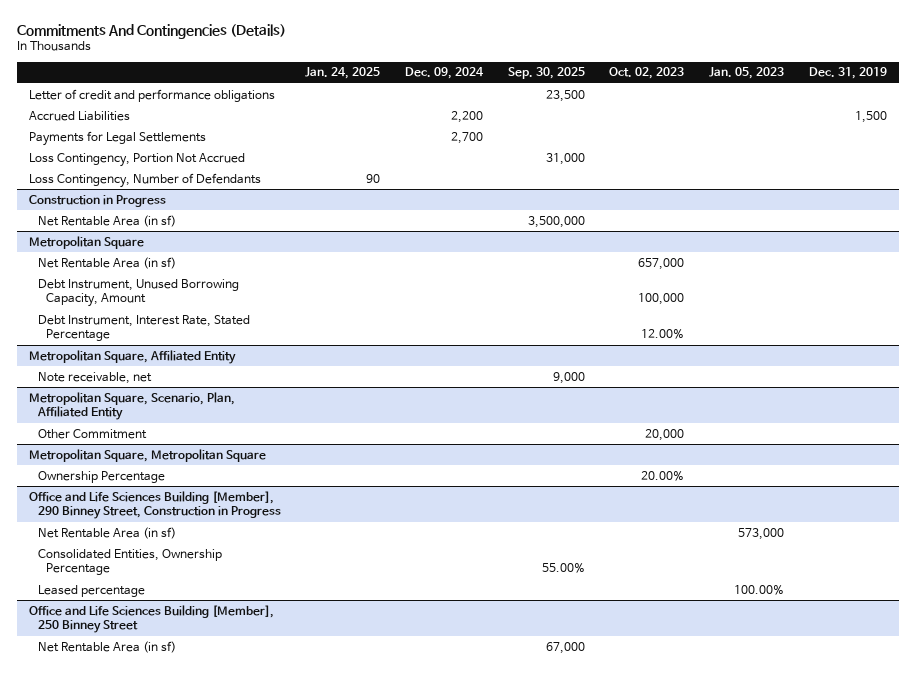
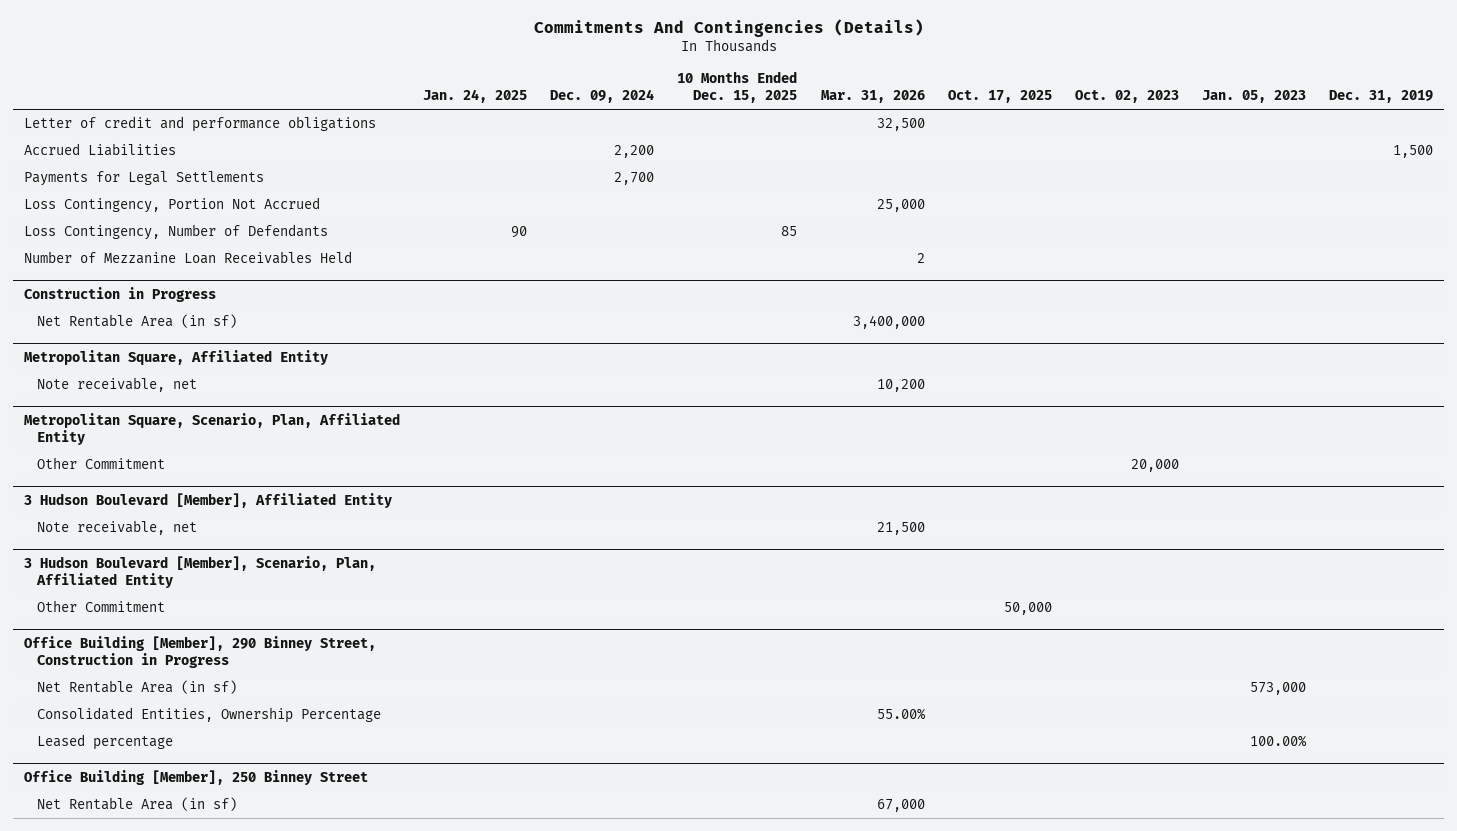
- | Jan. 24, 2025 | Dec. 09, 2024 | Sep. 30, 2025 | Oct. 02, 2023 | Jan. 05, 2023 | Dec. 31, 2019
+ | Jan. 24, 2025 | Dec. 09, 2024 | 10 Months Ended Dec. 15, 2025 | Mar. 31, 2026 | Oct. 17, 2025 | Oct. 02, 2023 | Jan. 05, 2023 | Dec. 31, 2019
+ Number of Mezzanine Loan Receivables Held | | | | 2 | | | |
- Metropolitan Square
- Net Rentable Area (in sf) | | | | 657,000 | |
- Debt Instrument, Unused Borrowing Capacity, Amount | | | | 100,000 | |
- Debt Instrument, Interest Rate, Stated Percentage | | | | 12.00% | |
- Metropolitan Square, Metropolitan Square
- Ownership Percentage | | | | 20.00% | |
- Office and Life Sciences Building [Member], 290 Binney Street, Construction in Progress
+ 3 Hudson Boulevard [Member], Affiliated Entity
+ Note receivable, net | | | | 21,500 | | | |
+ 3 Hudson Boulevard [Member], Scenario, Plan, Affiliated Entity
+ Other Commitment | | | | | 50,000 | | |
+ Office Building [Member], 290 Binney Street, Construction in Progress
- Office and Life Sciences Building [Member], 250 Binney Street
+ Office Building [Member], 250 Binney Street

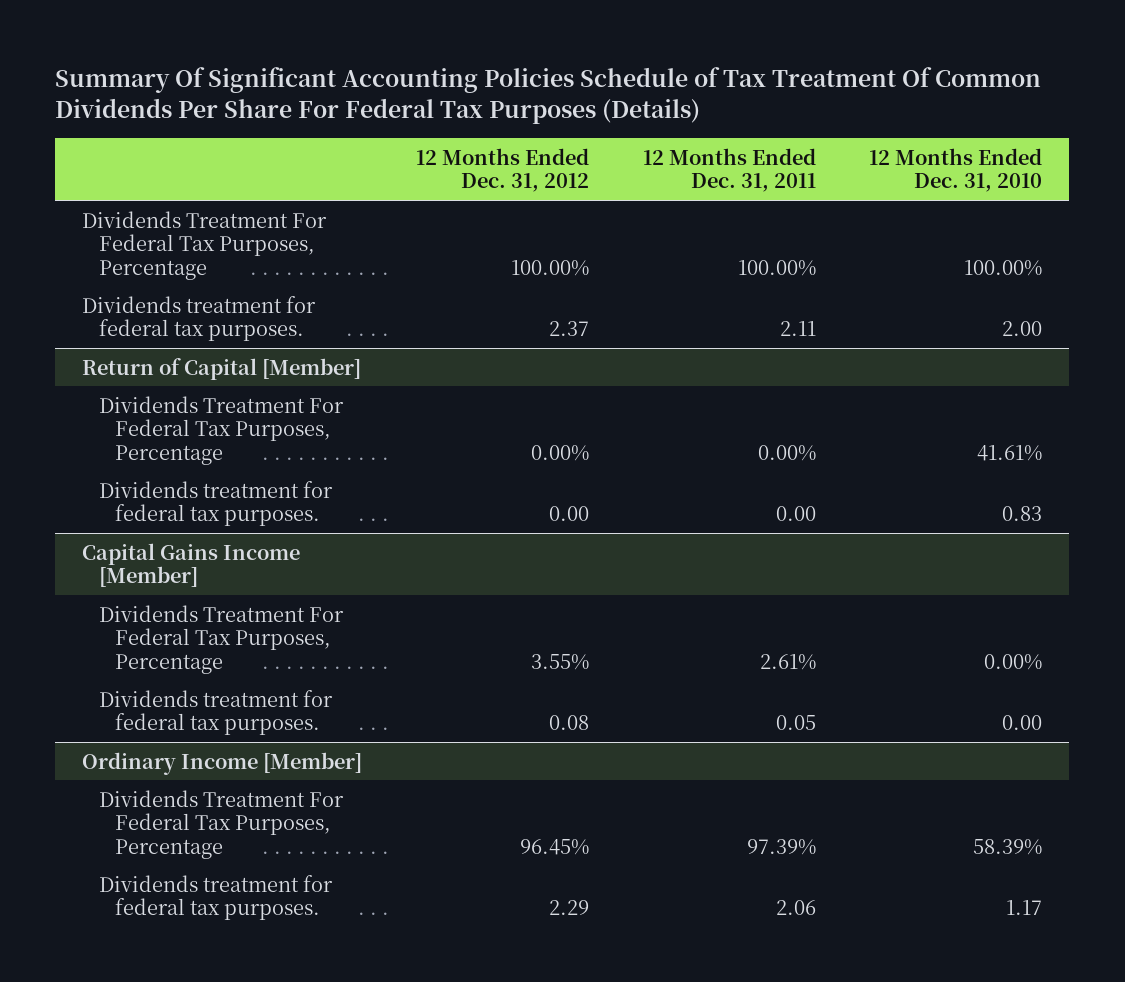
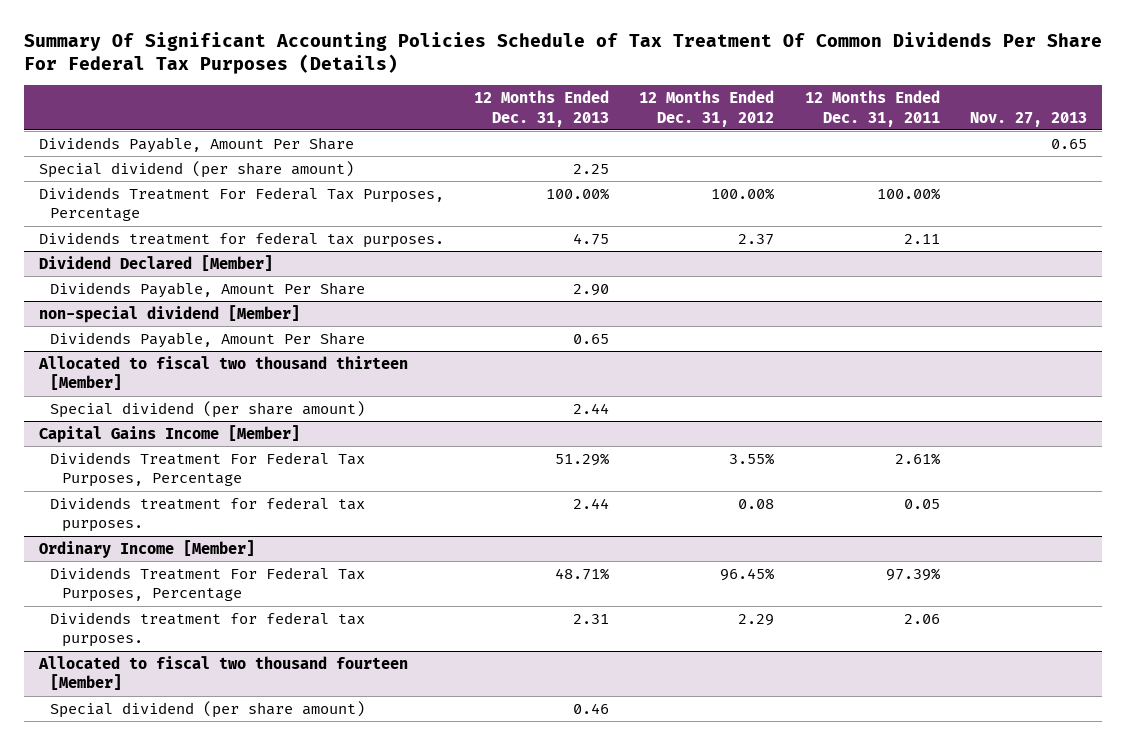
- | 12 Months Ended Dec. 31, 2012 | 12 Months Ended Dec. 31, 2011 | 12 Months Ended Dec. 31, 2010
+ | 12 Months Ended Dec. 31, 2013 | 12 Months Ended Dec. 31, 2012 | 12 Months Ended Dec. 31, 2011 | Nov. 27, 2013
+ Dividends Payable, Amount Per Share | | | | 0.65
+ Special dividend (per share amount) | 2.25 | | |
- Return of Capital [Member]
- Dividends Treatment For Federal Tax Purposes, Percentage | 0.00% | 0.00% | 41.61%
- Dividends treatment for federal tax purposes. | 0.00 | 0.00 | 0.83
+ Dividend Declared [Member]
+ Dividends Payable, Amount Per Share | 2.90 | | |
+ non-special dividend [Member]
+ Dividends Payable, Amount Per Share | 0.65 | | |
+ Allocated to fiscal two thousand thirteen [Member]
+ Special dividend (per share amount) | 2.44 | | |
+ Allocated to fiscal two thousand fourteen [Member]
+ Special dividend (per share amount) | 0.46 | | |

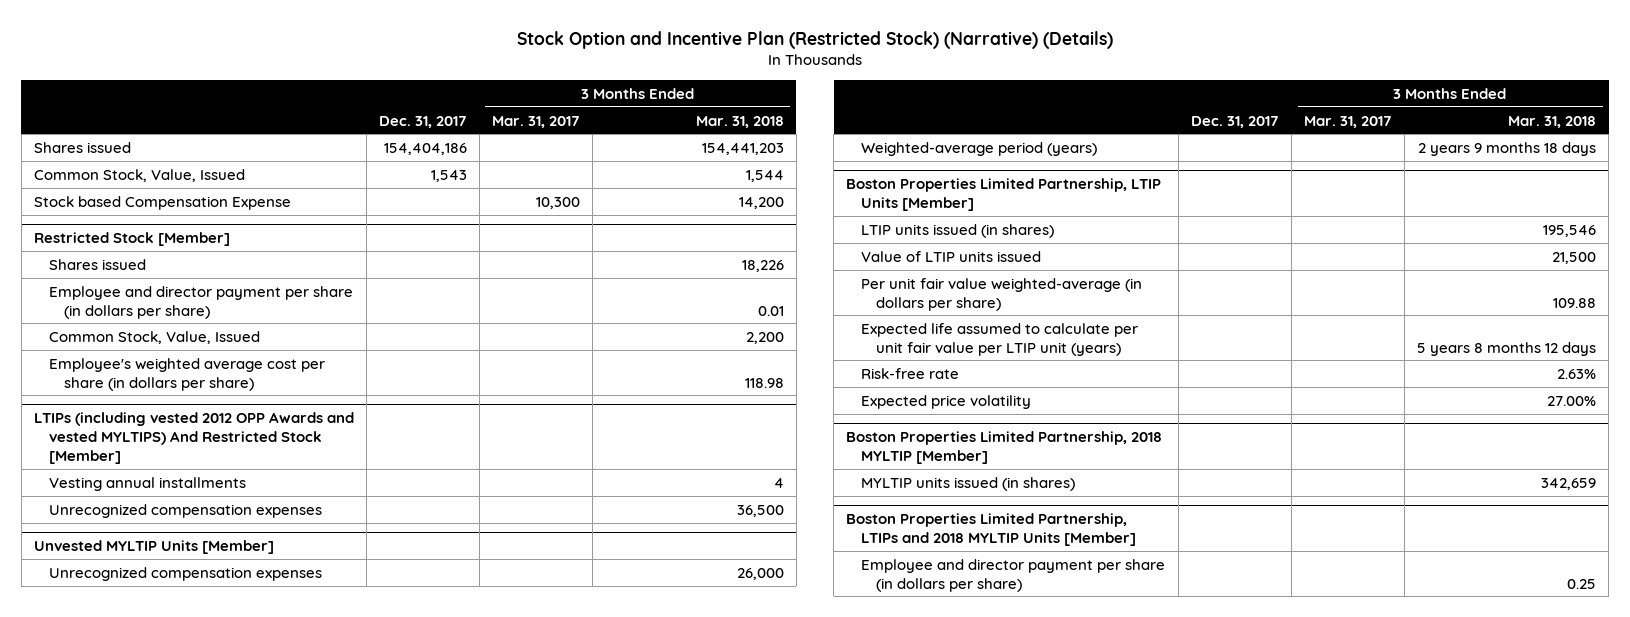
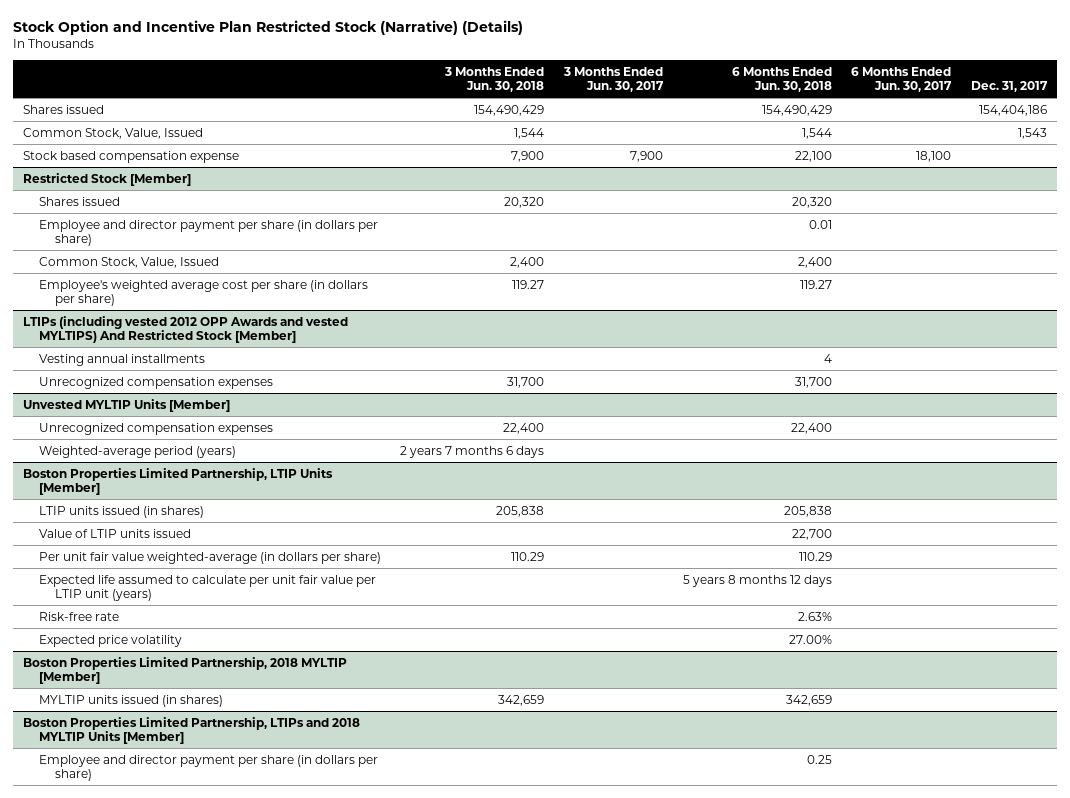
- Stock Option and Incentive Plan (Restricted Stock) (Narrative) (Details)
+ Stock Option and Incentive Plan Restricted Stock (Narrative) (Details)
- | Dec. 31, 2017 | 3 Months Ended Mar. 31, 2017 | 3 Months Ended Mar. 31, 2018
+ | 3 Months Ended Jun. 30, 2018 | 3 Months Ended Jun. 30, 2017 | 6 Months Ended Jun. 30, 2018 | 6 Months Ended Jun. 30, 2017 | Dec. 31, 2017
- Stock based Compensation Expense | | 10,300 | 14,200
+ Stock based compensation expense | 7,900 | 7,900 | 22,100 | 18,100 |

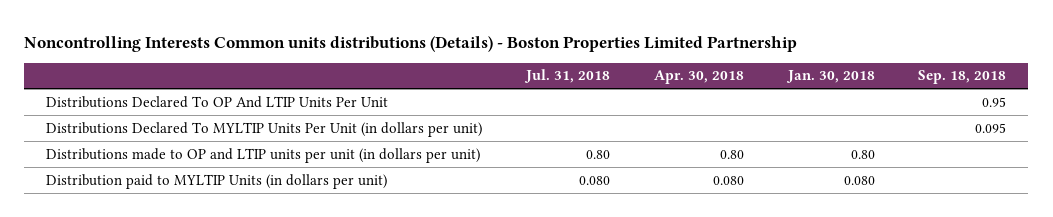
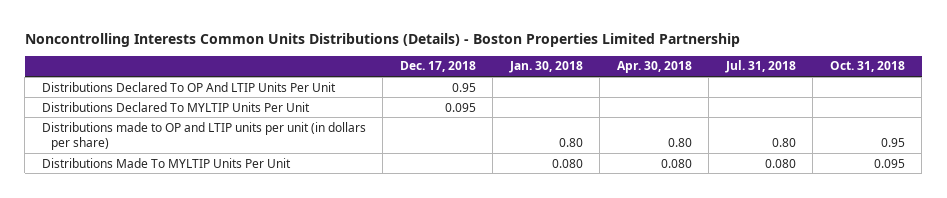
- Noncontrolling Interests Common units distributions (Details) - Boston Properties Limited Partnership
+ Noncontrolling Interests Common Units Distributions (Details) - Boston Properties Limited Partnership
- | Jul. 31, 2018 | Apr. 30, 2018 | Jan. 30, 2018 | Sep. 18, 2018
+ | Dec. 17, 2018 | Jan. 30, 2018 | Apr. 30, 2018 | Jul. 31, 2018 | Oct. 31, 2018
- Distributions Declared To MYLTIP Units Per Unit (in dollars per unit) | | | | 0.095
- Distributions made to OP and LTIP units per unit (in dollars per unit) | 0.80 | 0.80 | 0.80 |
- Distribution paid to MYLTIP Units (in dollars per unit) | 0.080 | 0.080 | 0.080 |
+ Distributions Declared To MYLTIP Units Per Unit | 0.095 | | | |
+ Distributions made to OP and LTIP units per unit (in dollars per share) | | 0.80 | 0.80 | 0.80 | 0.95
+ Distributions Made To MYLTIP Units Per Unit | | 0.080 | 0.080 | 0.080 | 0.095

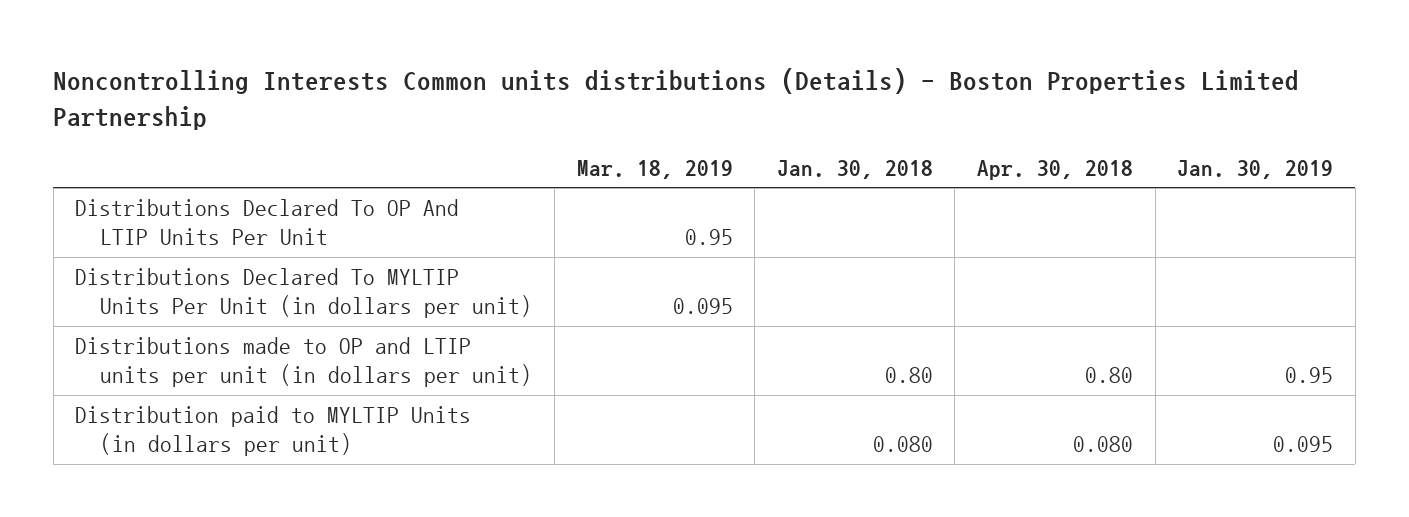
- Noncontrolling Interests Common Units Distributions (Details) - Boston Properties Limited Partnership
+ Noncontrolling Interests Common units distributions (Details) - Boston Properties Limited Partnership
- | Dec. 17, 2018 | Jan. 30, 2018 | Apr. 30, 2018 | Jul. 31, 2018 | Oct. 31, 2018
+ | Mar. 18, 2019 | Jan. 30, 2018 | Apr. 30, 2018 | Jan. 30, 2019
- Distributions Declared To MYLTIP Units Per Unit | 0.095 | | | |
- Distributions made to OP and LTIP units per unit (in dollars per share) | | 0.80 | 0.80 | 0.80 | 0.95
- Distributions Made To MYLTIP Units Per Unit | | 0.080 | 0.080 | 0.080 | 0.095
+ Distributions Declared To MYLTIP Units Per Unit (in dollars per unit) | 0.095 | | |
+ Distributions made to OP and LTIP units per unit (in dollars per unit) | | 0.80 | 0.80 | 0.95
+ Distribution paid to MYLTIP Units (in dollars per unit) | | 0.080 | 0.080 | 0.095

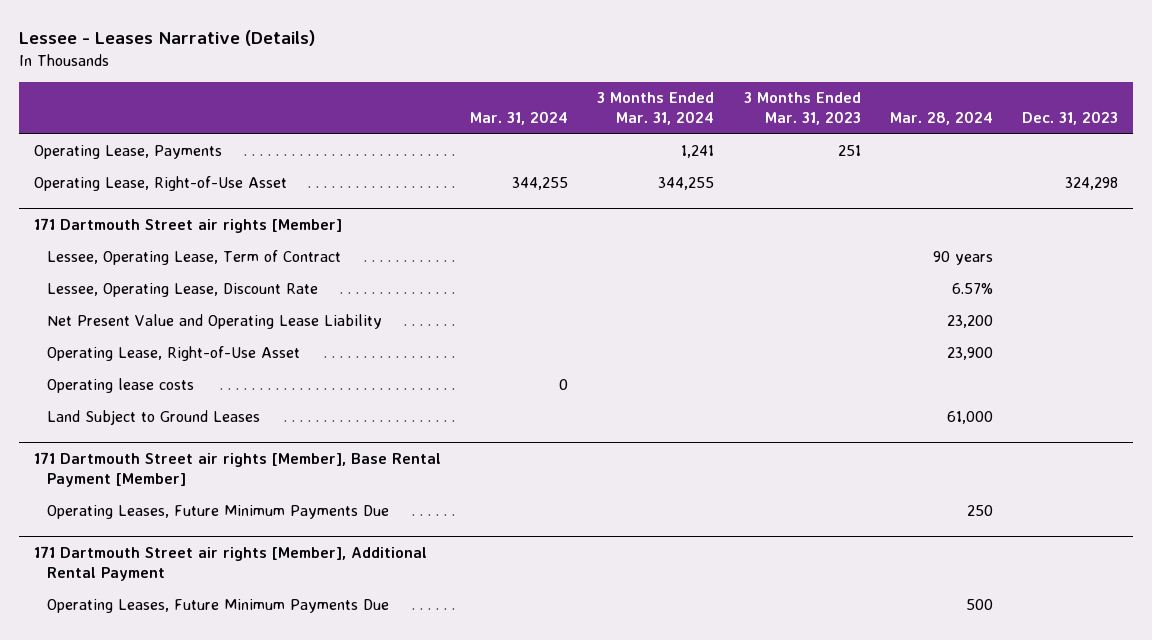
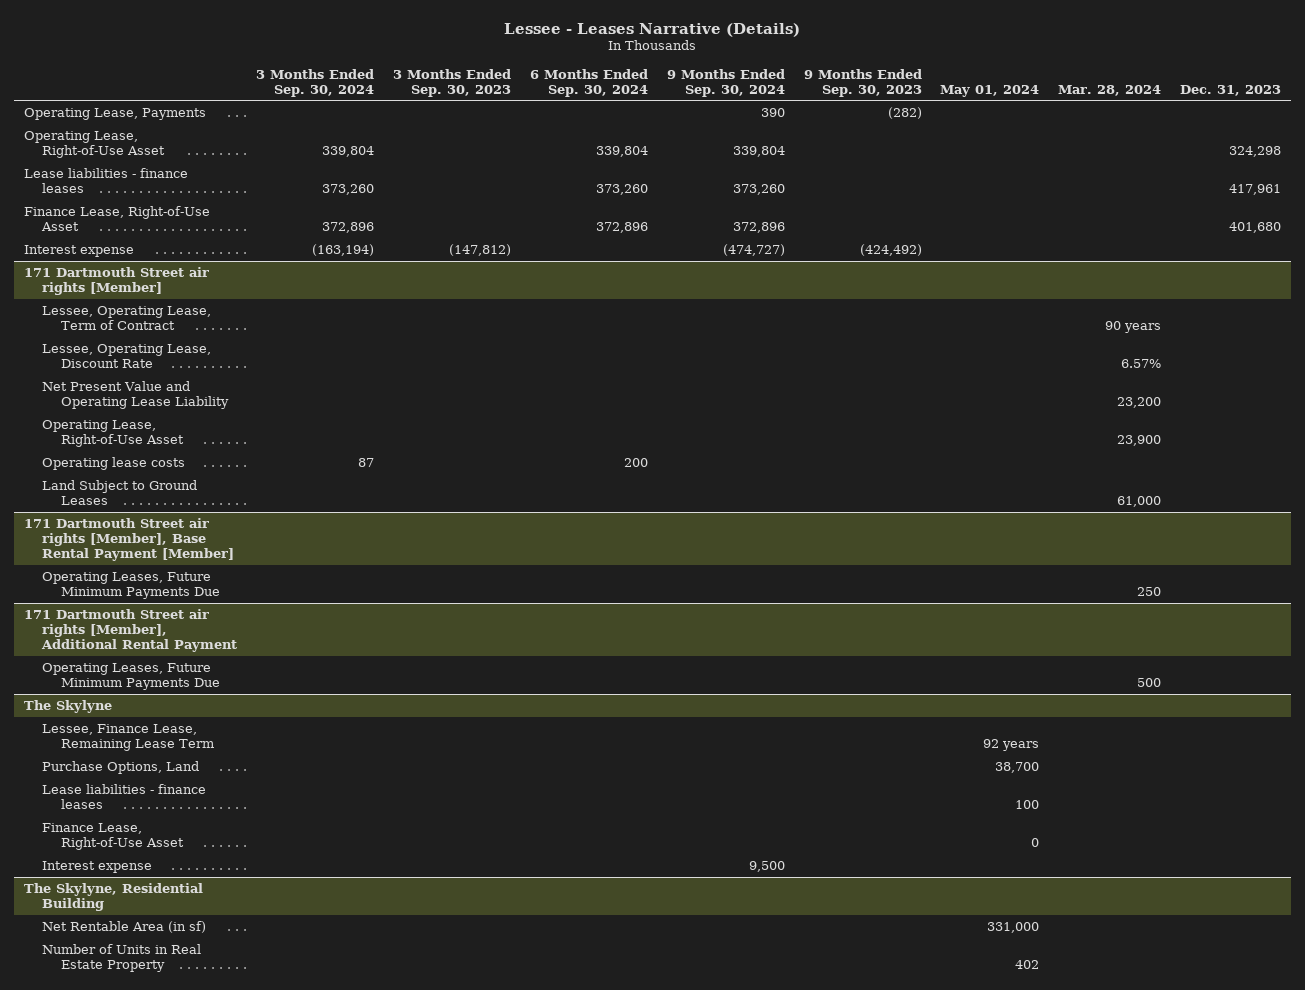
- | Mar. 31, 2024 | 3 Months Ended Mar. 31, 2024 | 3 Months Ended Mar. 31, 2023 | Mar. 28, 2024 | Dec. 31, 2023
+ | 3 Months Ended Sep. 30, 2024 | 3 Months Ended Sep. 30, 2023 | 6 Months Ended Sep. 30, 2024 | 9 Months Ended Sep. 30, 2024 | 9 Months Ended Sep. 30, 2023 | May 01, 2024 | Mar. 28, 2024 | Dec. 31, 2023
+ Lease liabilities - finance leases | 373,260 | | 373,260 | 373,260 | | | | 417,961
+ Finance Lease, Right-of-Use Asset | 372,896 | | 372,896 | 372,896 | | | | 401,680
+ Interest expense | (163,194) | (147,812) | | (474,727) | (424,492) | | |
+ The Skylyne
+ Lessee, Finance Lease, Remaining Lease Term | | | | | | 92 years | |
+ Purchase Options, Land | | | | | | 38,700 | |
+ Lease liabilities - finance leases | | | | | | 100 | |
+ Finance Lease, Right-of-Use Asset | | | | | | 0 | |
+ Interest expense | | | | 9,500 | | | |
+ The Skylyne, Residential Building
+ Net Rentable Area (in sf) | | | | | | 331,000 | |
+ Number of Units in Real Estate Property | | | | | | 402 | |

